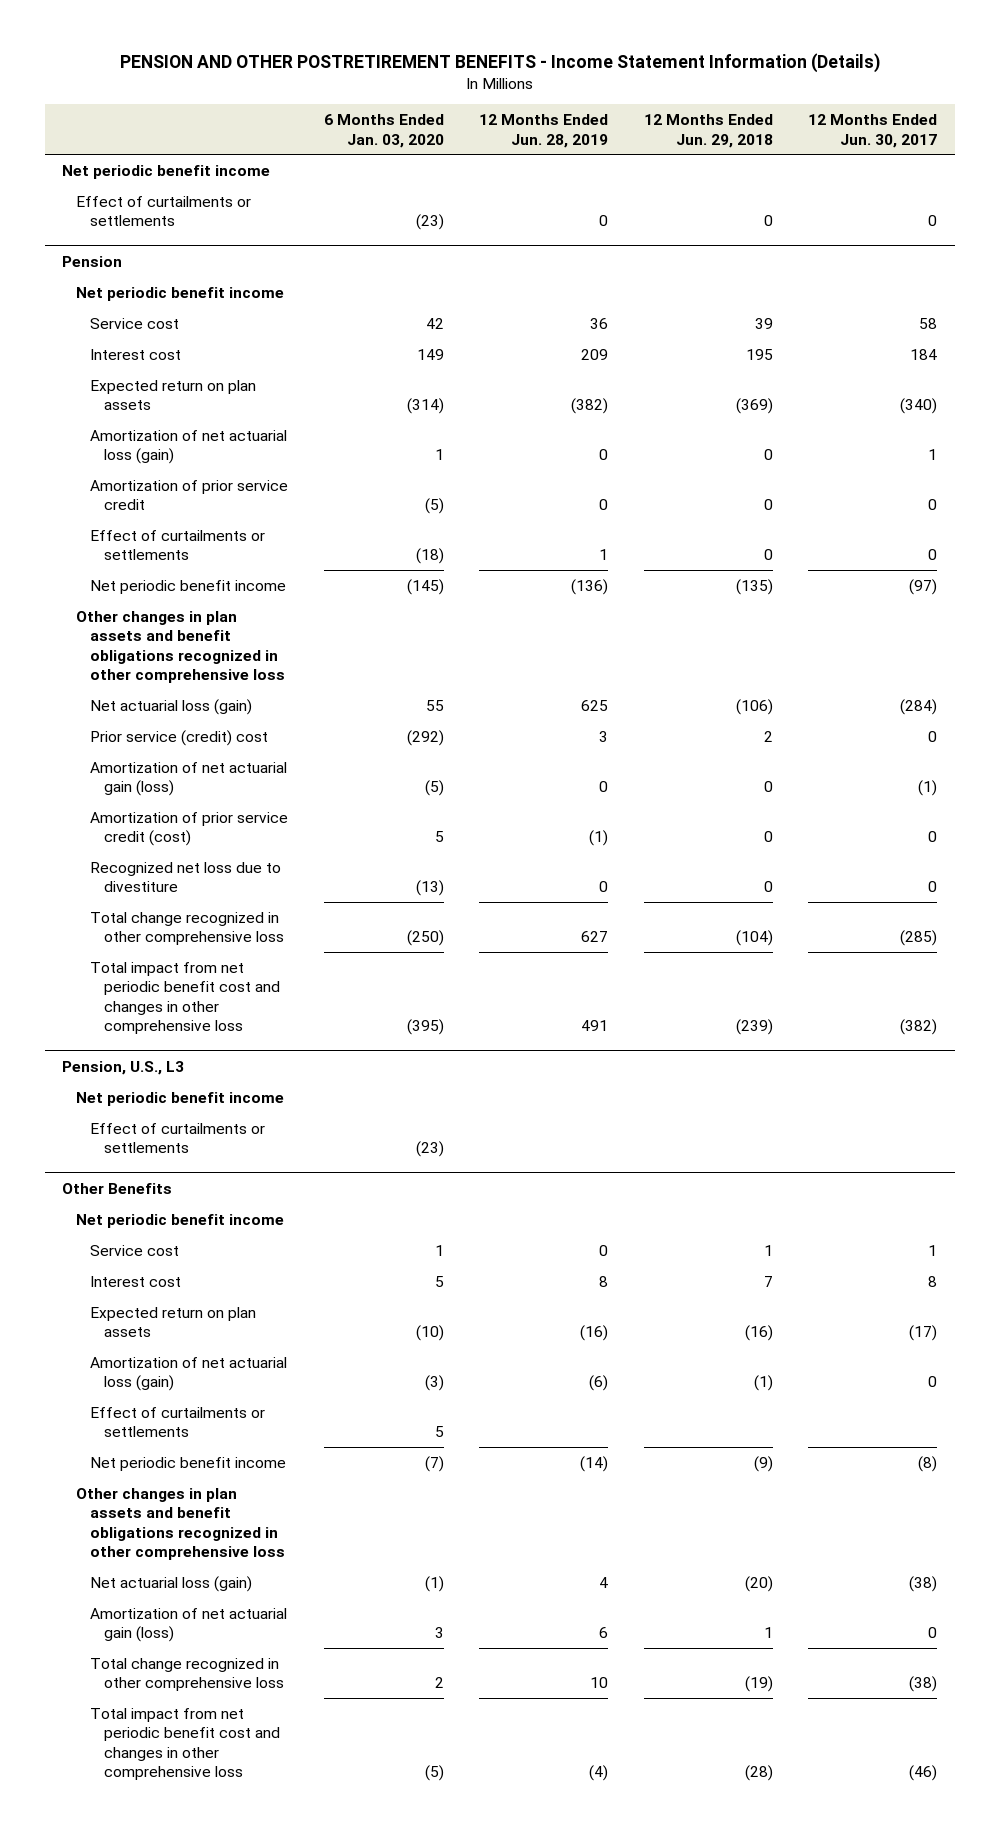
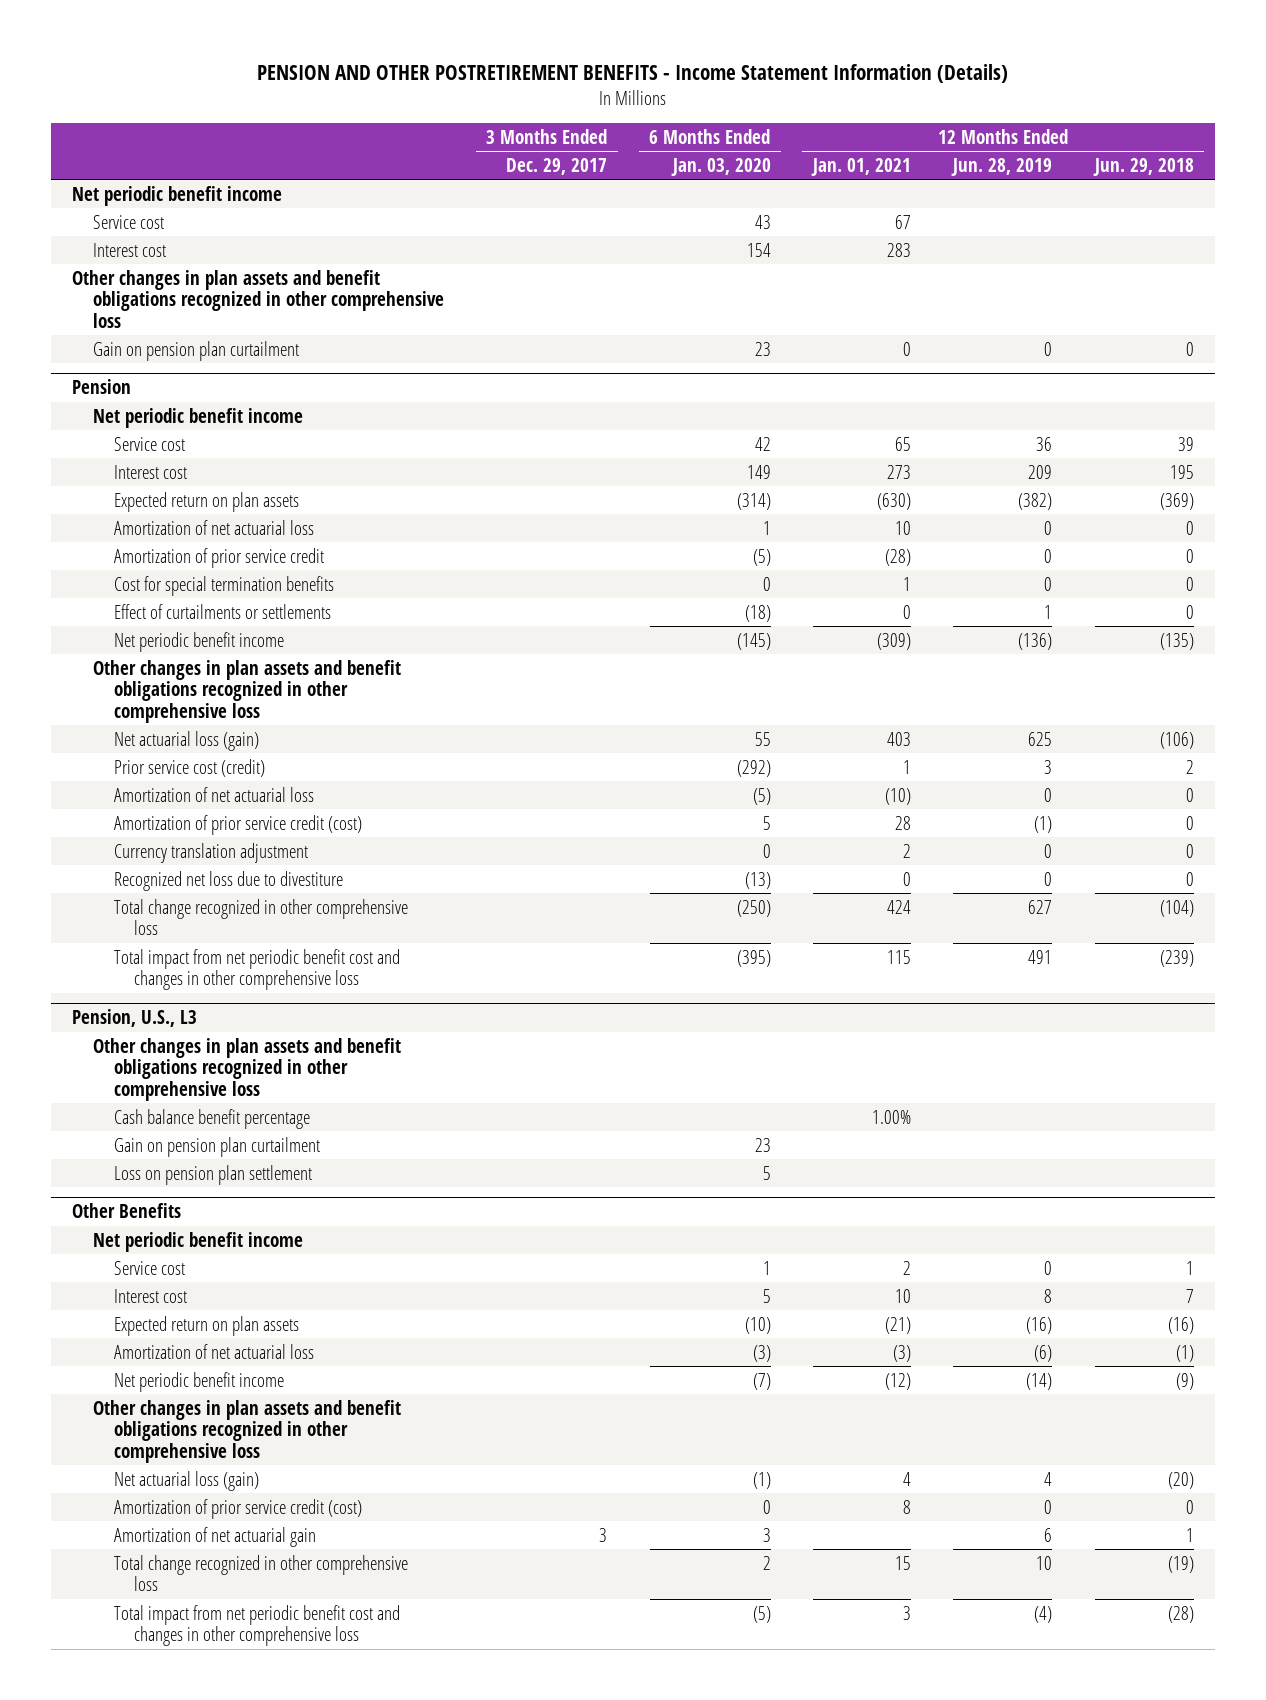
- | 6 Months Ended Jan. 03, 2020 | 12 Months Ended Jun. 28, 2019 | 12 Months Ended Jun. 29, 2018 | 12 Months Ended Jun. 30, 2017
+ | 3 Months Ended Dec. 29, 2017 | 6 Months Ended Jan. 03, 2020 | 12 Months Ended Jan. 01, 2021 | 12 Months Ended Jun. 28, 2019 | 12 Months Ended Jun. 29, 2018
- Effect of curtailments or settlements | (23) | 0 | 0 | 0
+ Service cost | | 43 | 67 | |
+ Interest cost | | 154 | 283 | |
+ Other changes in plan assets and benefit obligations recognized in other comprehensive loss
+ Gain on pension plan curtailment | | 23 | 0 | 0 | 0
@ Pension
- Amortization of net actuarial loss (gain) | 1 | 0 | 0 | 1
+ Amortization of net actuarial loss | | 1 | 10 | 0 | 0
+ Cost for special termination benefits | | 0 | 1 | 0 | 0
- Prior service (credit) cost | (292) | 3 | 2 | 0
- Amortization of net actuarial gain (loss) | (5) | 0 | 0 | (1)
+ Prior service cost (credit) | | (292) | 1 | 3 | 2
+ Amortization of net actuarial loss | | (5) | (10) | 0 | 0
+ Currency translation adjustment | | 0 | 2 | 0 | 0
@ Pension, U.S., L3
- Net periodic benefit income
- Effect of curtailments or settlements | (23) | | |
+ Other changes in plan assets and benefit obligations recognized in other comprehensive loss
+ Cash balance benefit percentage | | | 1.00% | |
+ Gain on pension plan curtailment | | 23 | | |
+ Loss on pension plan settlement | | 5 | | |
@ Other Benefits
- Amortization of net actuarial loss (gain) | (3) | (6) | (1) | 0
- Effect of curtailments or settlements | 5 | | |
+ Amortization of net actuarial loss | | (3) | (3) | (6) | (1)
- Amortization of net actuarial gain (loss) | 3 | 6 | 1 | 0
+ Amortization of prior service credit (cost) | | 0 | 8 | 0 | 0
+ Amortization of net actuarial gain | 3 | 3 | | 6 | 1

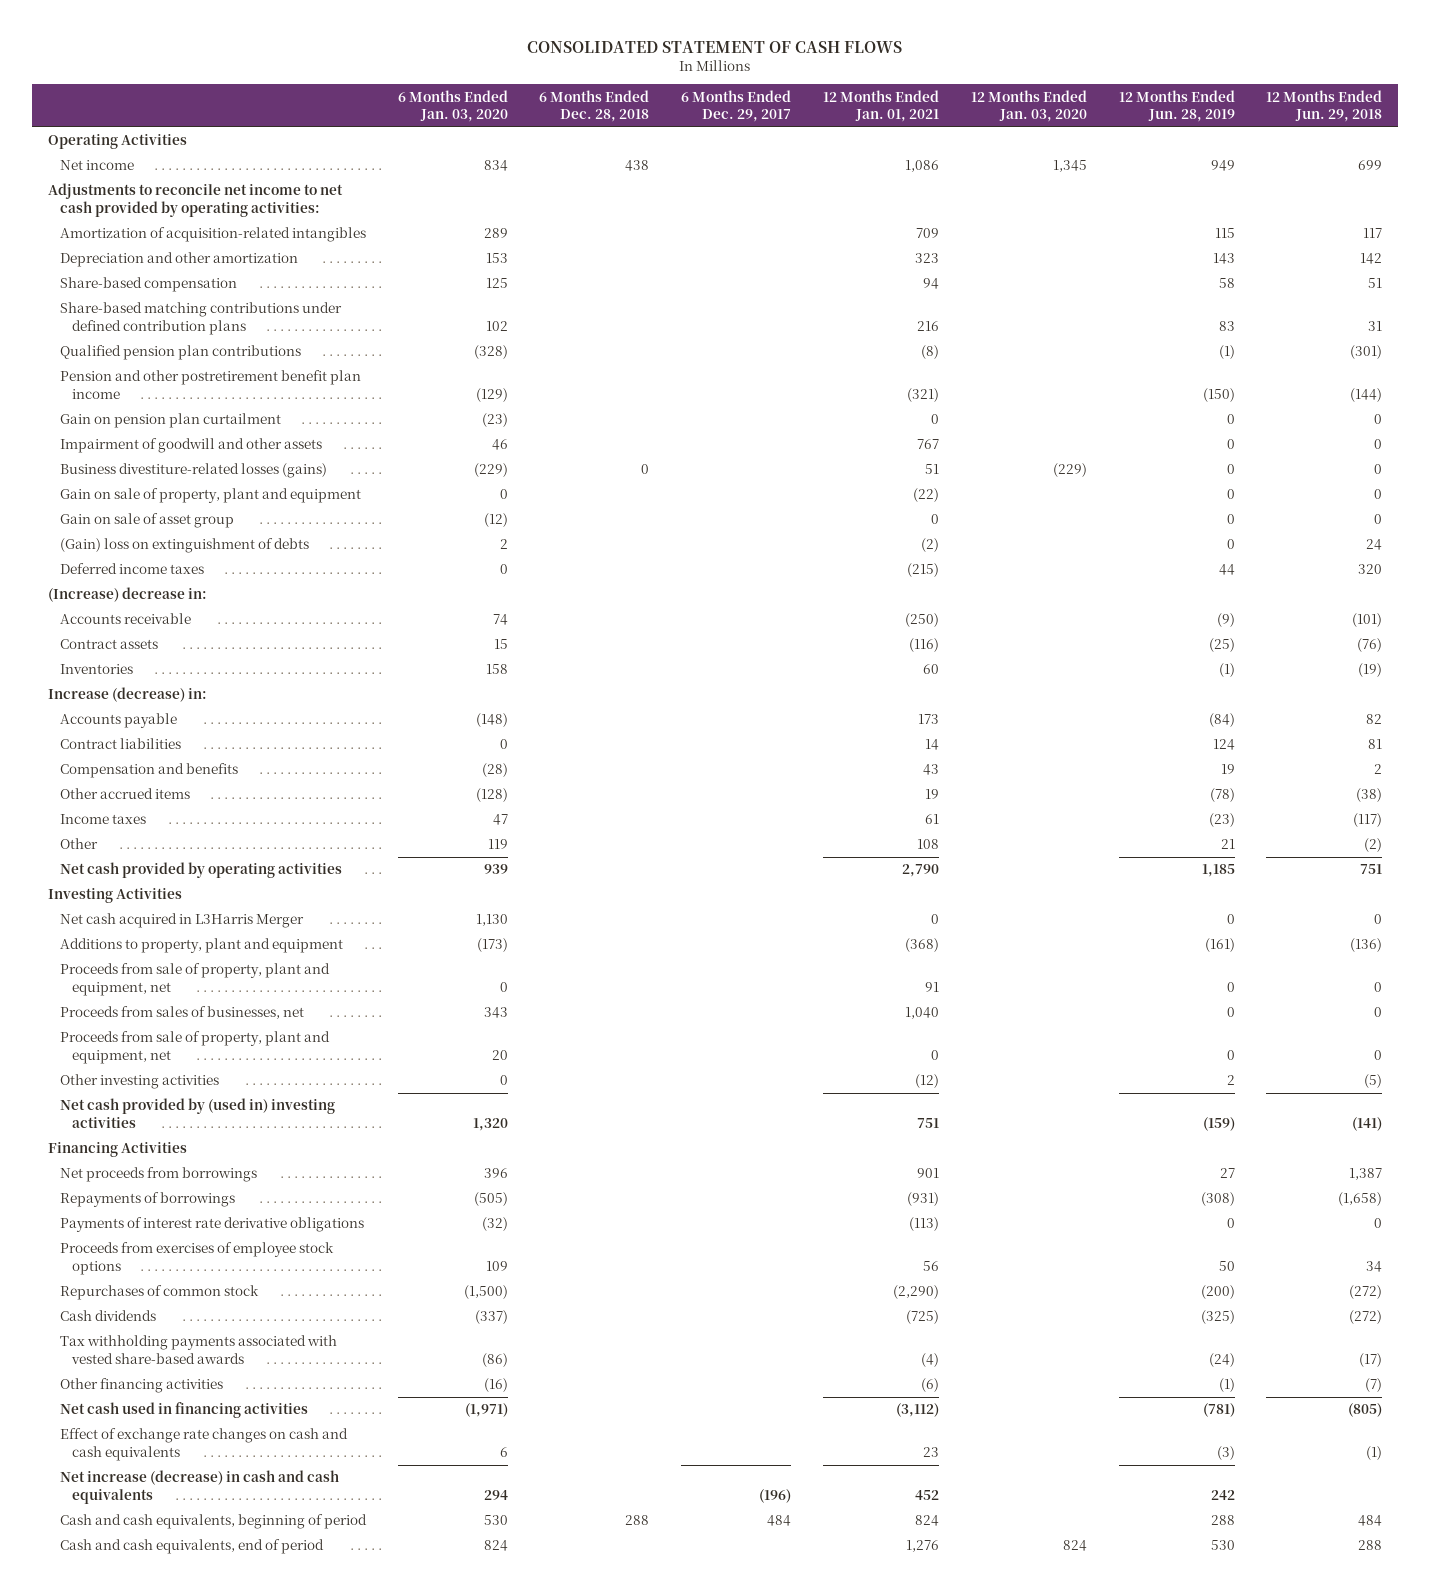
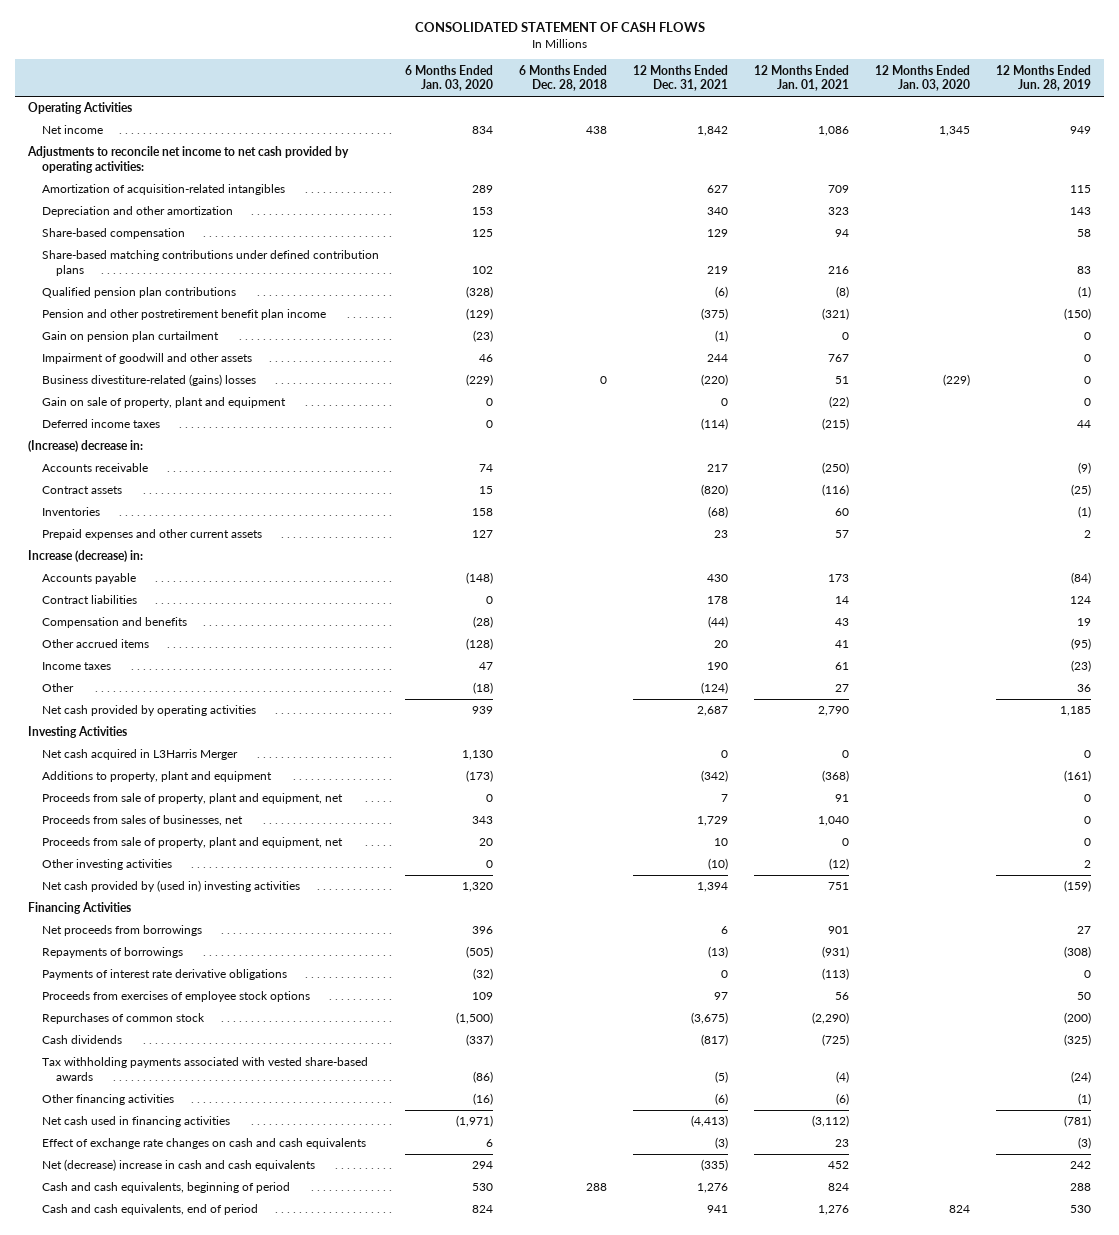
- | 6 Months Ended Jan. 03, 2020 | 6 Months Ended Dec. 28, 2018 | 6 Months Ended Dec. 29, 2017 | 12 Months Ended Jan. 01, 2021 | 12 Months Ended Jan. 03, 2020 | 12 Months Ended Jun. 28, 2019 | 12 Months Ended Jun. 29, 2018
+ | 6 Months Ended Jan. 03, 2020 | 6 Months Ended Dec. 28, 2018 | 12 Months Ended Dec. 31, 2021 | 12 Months Ended Jan. 01, 2021 | 12 Months Ended Jan. 03, 2020 | 12 Months Ended Jun. 28, 2019
- Business divestiture-related losses (gains) | (229) | 0 | | 51 | (229) | 0 | 0
+ Business divestiture-related (gains) losses | (229) | 0 | (220) | 51 | (229) | 0
- Gain on sale of asset group | (12) | | | 0 | | 0 | 0
- (Gain) loss on extinguishment of debts | 2 | | | (2) | | 0 | 24
+ Prepaid expenses and other current assets | 127 | | 23 | 57 | | 2
- Other accrued items | (128) | | | 19 | | (78) | (38)
+ Other accrued items | (128) | | 20 | 41 | | (95)
- Other | 119 | | | 108 | | 21 | (2)
+ Other | (18) | | (124) | 27 | | 36
- Net increase (decrease) in cash and cash equivalents | 294 | | (196) | 452 | | 242 |
+ Net (decrease) increase in cash and cash equivalents | 294 | | (335) | 452 | | 242

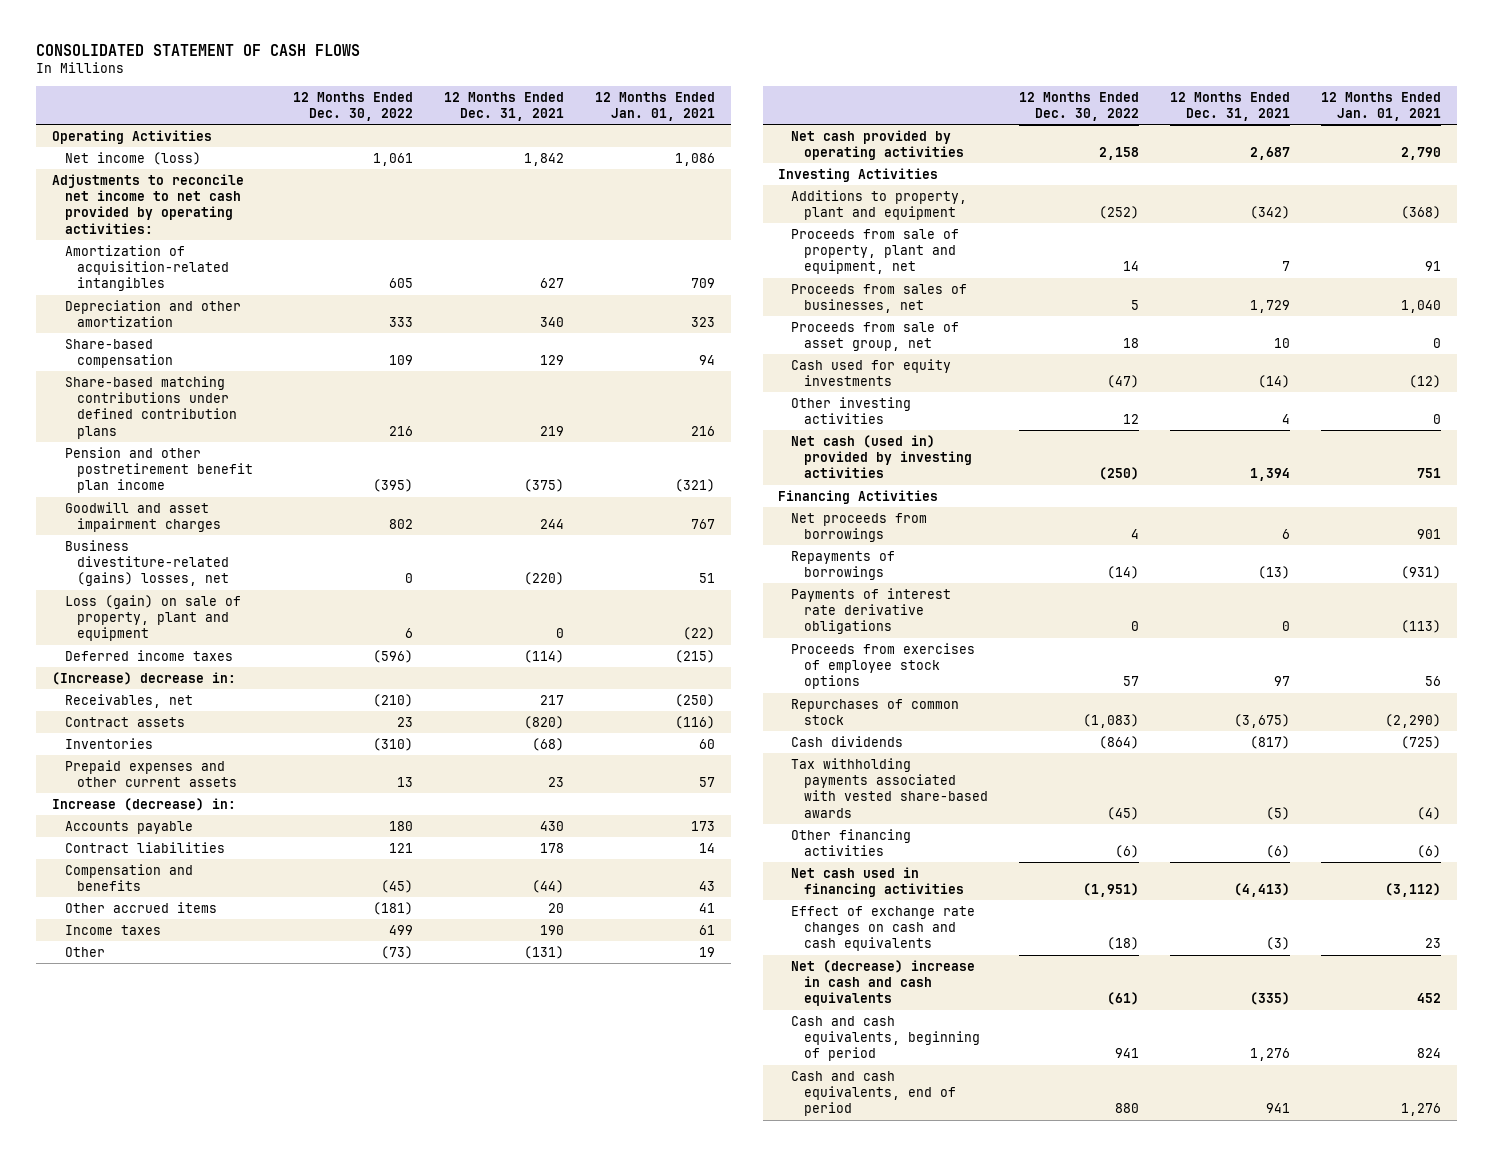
- | 6 Months Ended Jan. 03, 2020 | 6 Months Ended Dec. 28, 2018 | 12 Months Ended Dec. 31, 2021 | 12 Months Ended Jan. 01, 2021 | 12 Months Ended Jan. 03, 2020 | 12 Months Ended Jun. 28, 2019
+ | 12 Months Ended Dec. 30, 2022 | 12 Months Ended Dec. 31, 2021 | 12 Months Ended Jan. 01, 2021
- Net income | 834 | 438 | 1,842 | 1,086 | 1,345 | 949
+ Net income (loss) | 1,061 | 1,842 | 1,086
- Qualified pension plan contributions | (328) | | (6) | (8) | | (1)
- Gain on pension plan curtailment | (23) | | (1) | 0 | | 0
- Impairment of goodwill and other assets | 46 | | 244 | 767 | | 0
- Business divestiture-related (gains) losses | (229) | 0 | (220) | 51 | (229) | 0
- Gain on sale of property, plant and equipment | 0 | | 0 | (22) | | 0
+ Goodwill and asset impairment charges | 802 | 244 | 767
+ Business divestiture-related (gains) losses, net | 0 | (220) | 51
+ Loss (gain) on sale of property, plant and equipment | 6 | 0 | (22)
- Accounts receivable | 74 | | 217 | (250) | | (9)
+ Receivables, net | (210) | 217 | (250)
- Other | (18) | | (124) | 27 | | 36
+ Other | (73) | (131) | 19
- Net cash acquired in L3Harris Merger | 1,130 | | 0 | 0 | | 0
- Proceeds from sale of property, plant and equipment, net | 20 | | 10 | 0 | | 0
- Other investing activities | 0 | | (10) | (12) | | 2
- Net cash provided by (used in) investing activities | 1,320 | | 1,394 | 751 | | (159)
+ Proceeds from sale of asset group, net | 18 | 10 | 0
+ Cash used for equity investments | (47) | (14) | (12)
+ Other investing activities | 12 | 4 | 0
+ Net cash (used in) provided by investing activities | (250) | 1,394 | 751

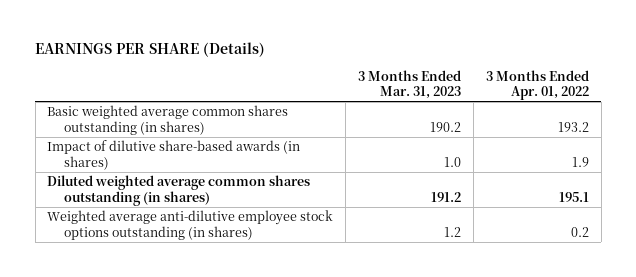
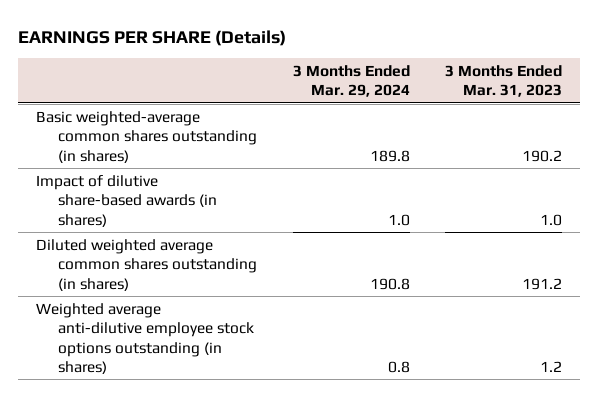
- | 3 Months Ended Mar. 31, 2023 | 3 Months Ended Apr. 01, 2022
+ | 3 Months Ended Mar. 29, 2024 | 3 Months Ended Mar. 31, 2023
- Basic weighted average common shares outstanding (in shares) | 190.2 | 193.2
+ Basic weighted-average common shares outstanding (in shares) | 189.8 | 190.2

